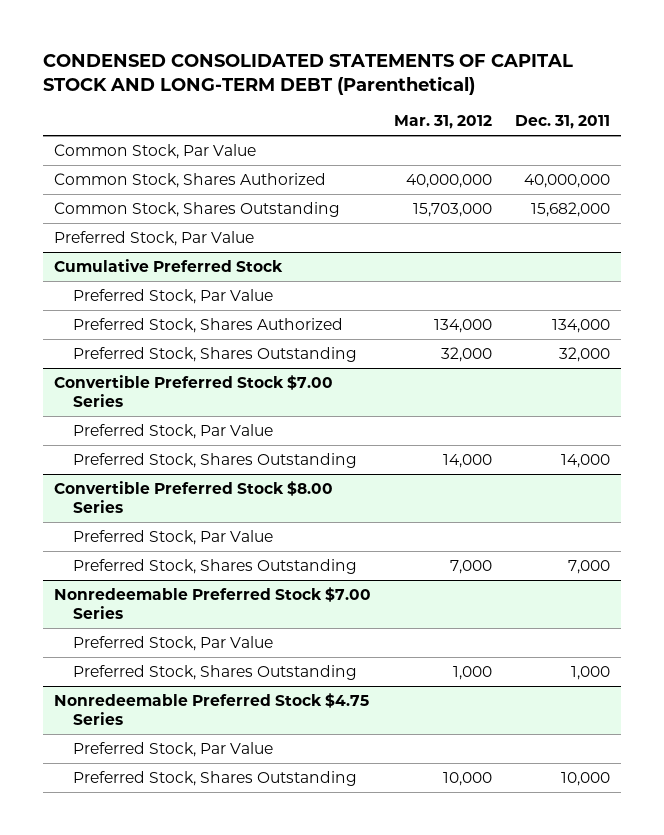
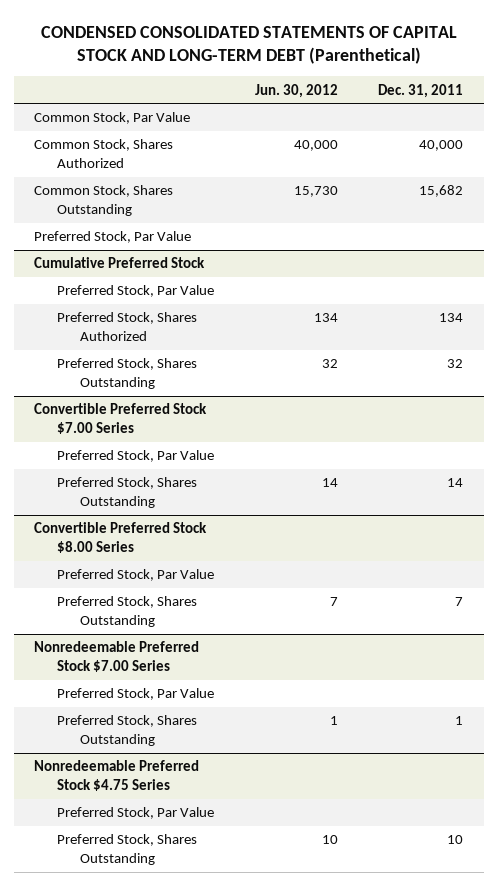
- | Mar. 31, 2012 | Dec. 31, 2011
+ | Jun. 30, 2012 | Dec. 31, 2011
- Common Stock, Shares Authorized | 40,000,000 | 40,000,000
- Common Stock, Shares Outstanding | 15,703,000 | 15,682,000
+ Common Stock, Shares Authorized | 40,000 | 40,000
+ Common Stock, Shares Outstanding | 15,730 | 15,682
@ Cumulative Preferred Stock
- Preferred Stock, Shares Authorized | 134,000 | 134,000
- Preferred Stock, Shares Outstanding | 32,000 | 32,000
+ Preferred Stock, Shares Authorized | 134 | 134
+ Preferred Stock, Shares Outstanding | 32 | 32
@ Convertible Preferred Stock $7.00 Series
- Preferred Stock, Shares Outstanding | 14,000 | 14,000
+ Preferred Stock, Shares Outstanding | 14 | 14
@ Convertible Preferred Stock $8.00 Series
- Preferred Stock, Shares Outstanding | 7,000 | 7,000
+ Preferred Stock, Shares Outstanding | 7 | 7
@ Nonredeemable Preferred Stock $7.00 Series
- Preferred Stock, Shares Outstanding | 1,000 | 1,000
+ Preferred Stock, Shares Outstanding | 1 | 1
@ Nonredeemable Preferred Stock $4.75 Series
- Preferred Stock, Shares Outstanding | 10,000 | 10,000
+ Preferred Stock, Shares Outstanding | 10 | 10

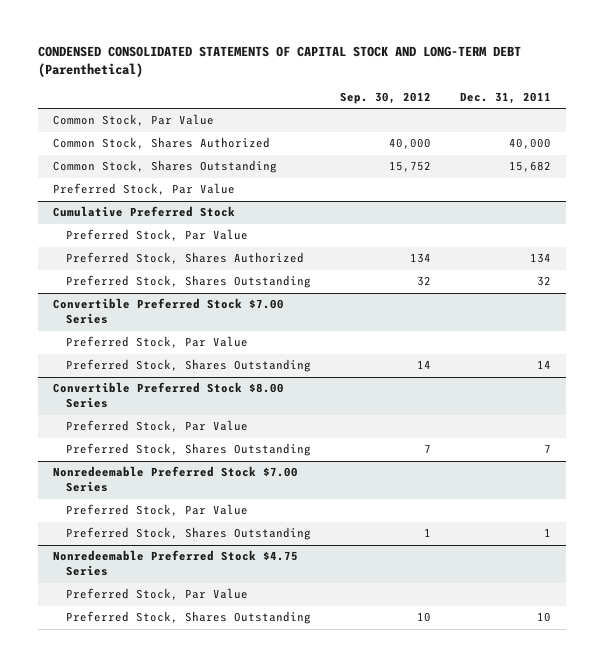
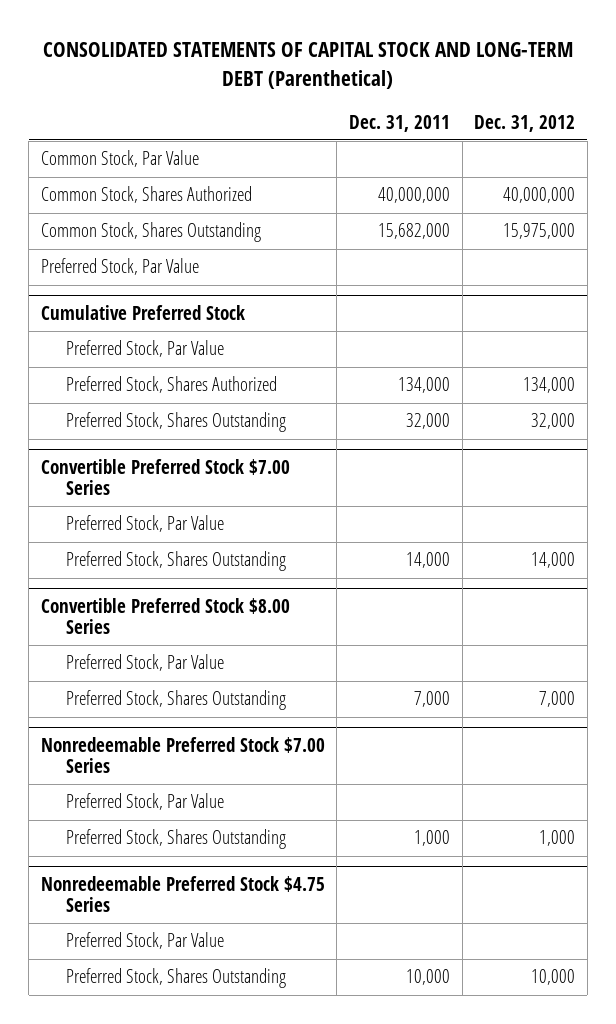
- CONDENSED CONSOLIDATED STATEMENTS OF CAPITAL STOCK AND LONG-TERM DEBT (Parenthetical)
+ CONSOLIDATED STATEMENTS OF CAPITAL STOCK AND LONG-TERM DEBT (Parenthetical)
- | Sep. 30, 2012 | Dec. 31, 2011
+ | Dec. 31, 2011 | Dec. 31, 2012
- Common Stock, Shares Authorized | 40,000 | 40,000
- Common Stock, Shares Outstanding | 15,752 | 15,682
+ Common Stock, Shares Authorized | 40,000,000 | 40,000,000
+ Common Stock, Shares Outstanding | 15,682,000 | 15,975,000
@ Cumulative Preferred Stock
- Preferred Stock, Shares Authorized | 134 | 134
- Preferred Stock, Shares Outstanding | 32 | 32
+ Preferred Stock, Shares Authorized | 134,000 | 134,000
+ Preferred Stock, Shares Outstanding | 32,000 | 32,000
@ Convertible Preferred Stock $7.00 Series
- Preferred Stock, Shares Outstanding | 14 | 14
+ Preferred Stock, Shares Outstanding | 14,000 | 14,000
@ Convertible Preferred Stock $8.00 Series
- Preferred Stock, Shares Outstanding | 7 | 7
+ Preferred Stock, Shares Outstanding | 7,000 | 7,000
@ Nonredeemable Preferred Stock $7.00 Series
- Preferred Stock, Shares Outstanding | 1 | 1
+ Preferred Stock, Shares Outstanding | 1,000 | 1,000
@ Nonredeemable Preferred Stock $4.75 Series
- Preferred Stock, Shares Outstanding | 10 | 10
+ Preferred Stock, Shares Outstanding | 10,000 | 10,000

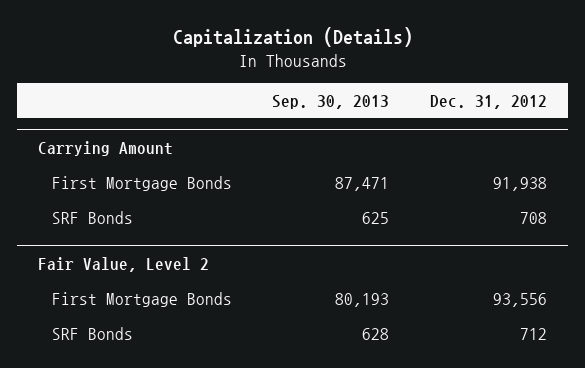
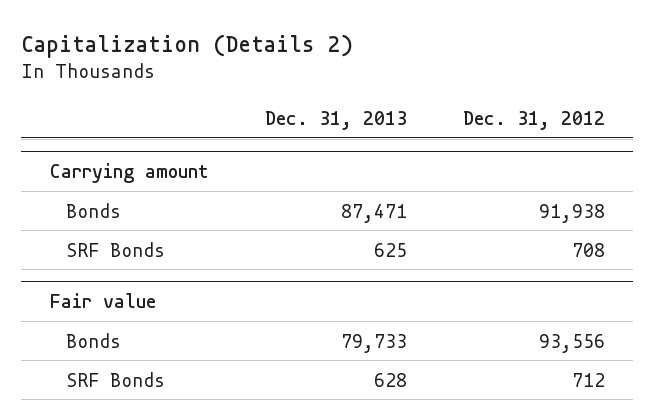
- Capitalization (Details)
+ Capitalization (Details 2)
- | Sep. 30, 2013 | Dec. 31, 2012
+ | Dec. 31, 2013 | Dec. 31, 2012
- Carrying Amount
- First Mortgage Bonds | 87,471 | 91,938
+ Carrying amount
+ Bonds | 87,471 | 91,938
- Fair Value, Level 2
- First Mortgage Bonds | 80,193 | 93,556
+ Fair value
+ Bonds | 79,733 | 93,556

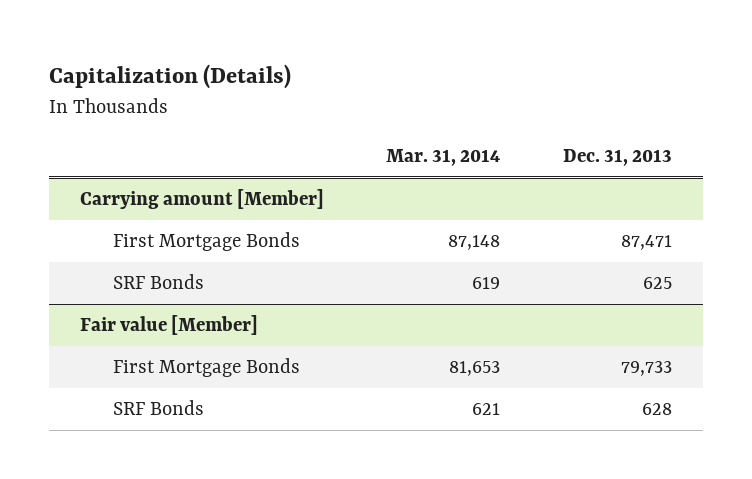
- Capitalization (Details 2)
+ Capitalization (Details)
- | Dec. 31, 2013 | Dec. 31, 2012
+ | Mar. 31, 2014 | Dec. 31, 2013
- Carrying amount
- Bonds | 87,471 | 91,938
+ Carrying amount [Member]
+ First Mortgage Bonds | 87,148 | 87,471
- Fair value
- Bonds | 79,733 | 93,556
+ Fair value [Member]
+ First Mortgage Bonds | 81,653 | 79,733

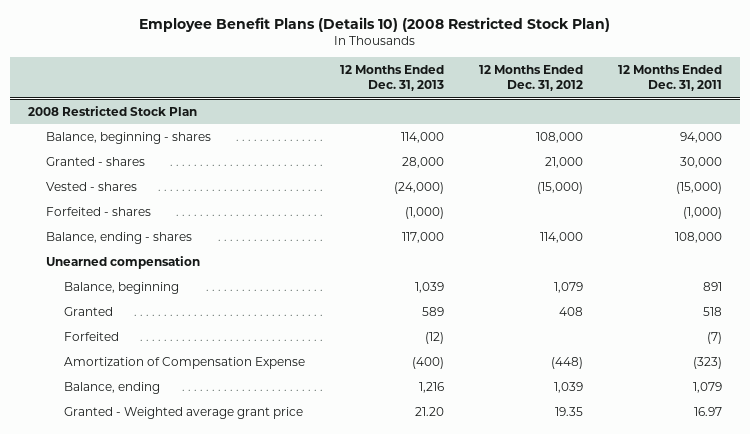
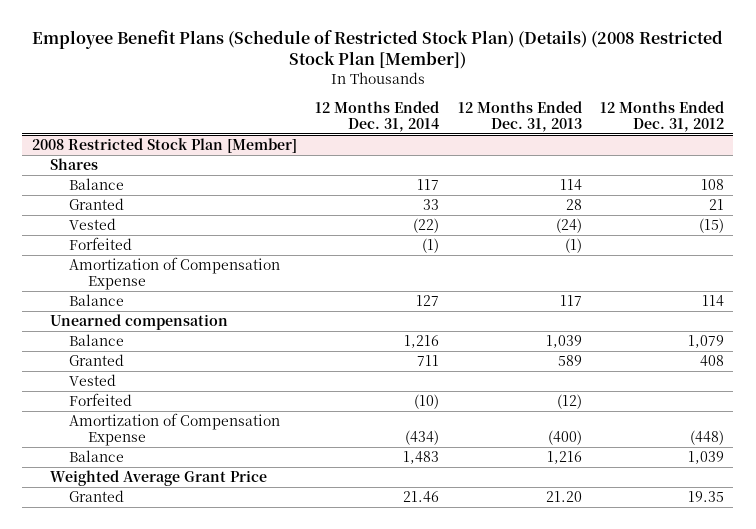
- Employee Benefit Plans (Details 10) (2008 Restricted Stock Plan)
+ Employee Benefit Plans (Schedule of Restricted Stock Plan) (Details) (2008 Restricted Stock Plan [Member])
- | 12 Months Ended Dec. 31, 2013 | 12 Months Ended Dec. 31, 2012 | 12 Months Ended Dec. 31, 2011
+ | 12 Months Ended Dec. 31, 2014 | 12 Months Ended Dec. 31, 2013 | 12 Months Ended Dec. 31, 2012
- 2008 Restricted Stock Plan
- Balance, beginning - shares | 114,000 | 108,000 | 94,000
- Granted - shares | 28,000 | 21,000 | 30,000
- Vested - shares | (24,000) | (15,000) | (15,000)
- Forfeited - shares | (1,000) | | (1,000)
- Balance, ending - shares | 117,000 | 114,000 | 108,000
+ 2008 Restricted Stock Plan [Member]
+ Shares
+ Balance | 117 | 114 | 108
+ Granted | 33 | 28 | 21
+ Vested | (22) | (24) | (15)
+ Forfeited | (1) | (1) |
+ Amortization of Compensation Expense
+ Balance | 127 | 117 | 114
- Balance, beginning | 1,039 | 1,079 | 891
+ Balance | 1,216 | 1,039 | 1,079
+ Vested
- Balance, ending | 1,216 | 1,039 | 1,079
- Granted - Weighted average grant price | 21.20 | 19.35 | 16.97
+ Balance | 1,483 | 1,216 | 1,039
+ Weighted Average Grant Price
+ Granted | 21.46 | 21.20 | 19.35

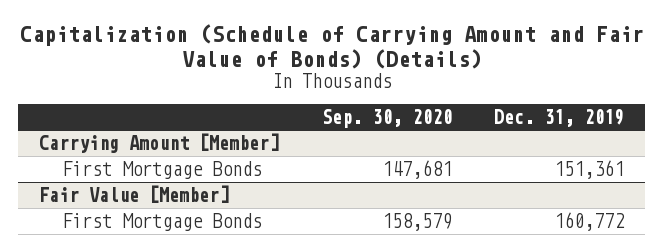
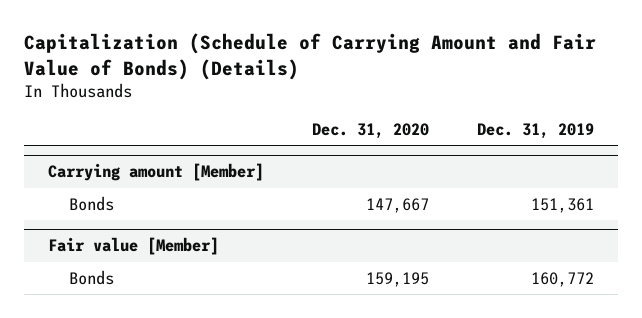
- | Sep. 30, 2020 | Dec. 31, 2019
+ | Dec. 31, 2020 | Dec. 31, 2019
- Carrying Amount [Member]
- First Mortgage Bonds | 147,681 | 151,361
- Fair Value [Member]
- First Mortgage Bonds | 158,579 | 160,772
+ Carrying amount [Member]
+ Bonds | 147,667 | 151,361
+ Fair value [Member]
+ Bonds | 159,195 | 160,772

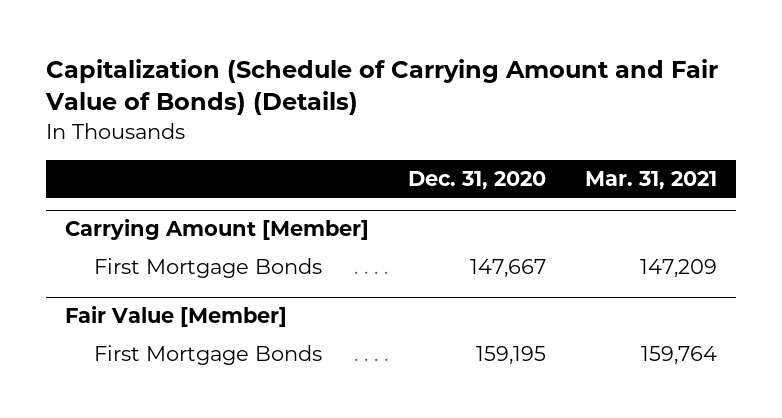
- | Dec. 31, 2020 | Dec. 31, 2019
+ | Dec. 31, 2020 | Mar. 31, 2021
- Carrying amount [Member]
- Bonds | 147,667 | 151,361
- Fair value [Member]
- Bonds | 159,195 | 160,772
+ Carrying Amount [Member]
+ First Mortgage Bonds | 147,667 | 147,209
+ Fair Value [Member]
+ First Mortgage Bonds | 159,195 | 159,764

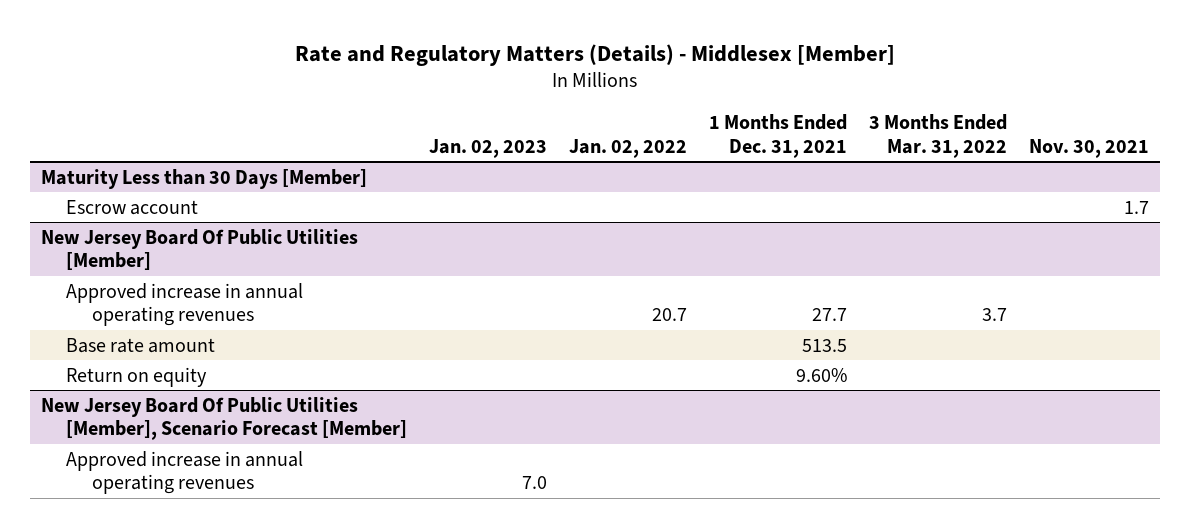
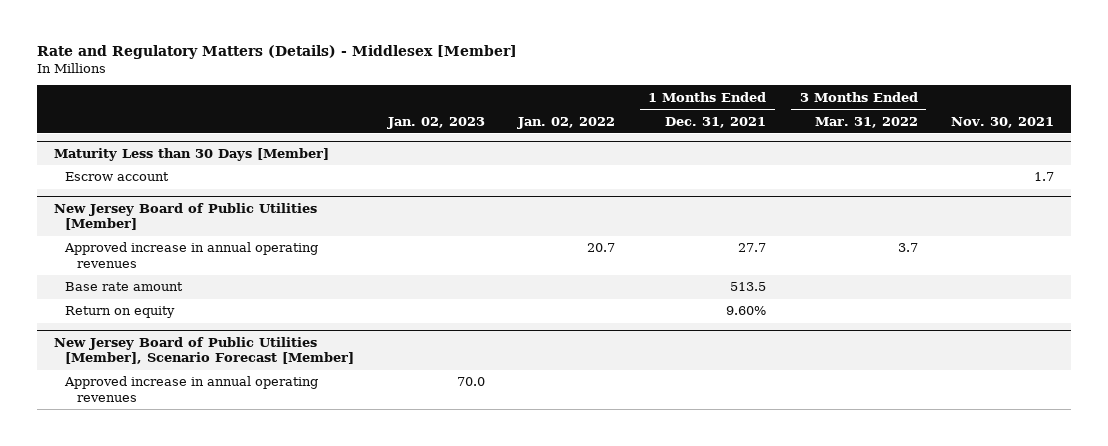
- New Jersey Board Of Public Utilities [Member]
+ New Jersey Board of Public Utilities [Member]
- New Jersey Board Of Public Utilities [Member], Scenario Forecast [Member]
- Approved increase in annual operating revenues | 7.0 | | | |
+ New Jersey Board of Public Utilities [Member], Scenario Forecast [Member]
+ Approved increase in annual operating revenues | 70.0 | | | |

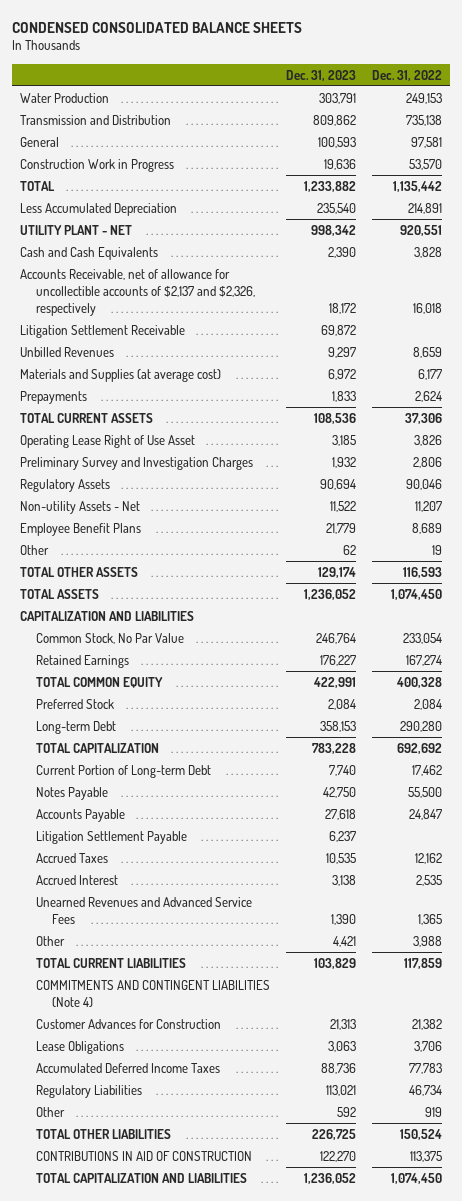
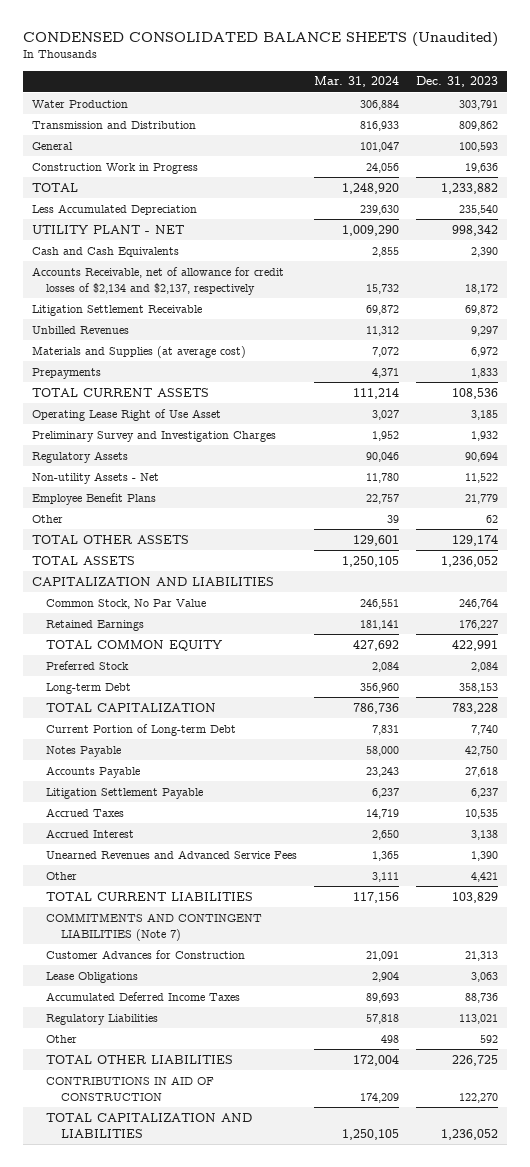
- CONDENSED CONSOLIDATED BALANCE SHEETS
+ CONDENSED CONSOLIDATED BALANCE SHEETS (Unaudited)
- | Dec. 31, 2023 | Dec. 31, 2022
+ | Mar. 31, 2024 | Dec. 31, 2023
- Accounts Receivable, net of allowance for uncollectible accounts of $2,137 and $2,326, respectively | 18,172 | 16,018
+ Accounts Receivable, net of allowance for credit losses of $2,134 and $2,137, respectively | 15,732 | 18,172
- COMMITMENTS AND CONTINGENT LIABILITIES (Note 4)
+ COMMITMENTS AND CONTINGENT LIABILITIES (Note 7)

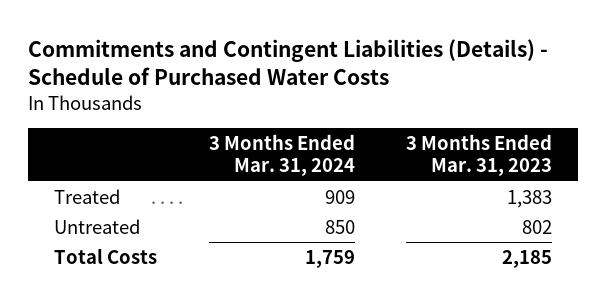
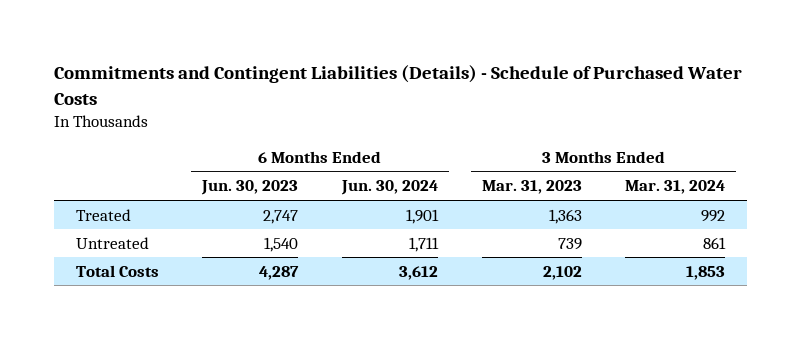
- | 3 Months Ended Mar. 31, 2024 | 3 Months Ended Mar. 31, 2023
+ | 6 Months Ended Jun. 30, 2023 | 6 Months Ended Jun. 30, 2024 | 3 Months Ended Mar. 31, 2023 | 3 Months Ended Mar. 31, 2024
- Treated | 909 | 1,383
- Untreated | 850 | 802
- Total Costs | 1,759 | 2,185
+ Treated | 2,747 | 1,901 | 1,363 | 992
+ Untreated | 1,540 | 1,711 | 739 | 861
+ Total Costs | 4,287 | 3,612 | 2,102 | 1,853

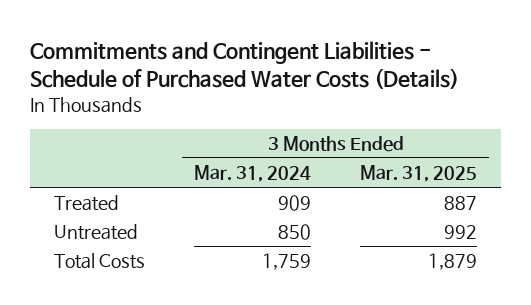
- Commitments and Contingent Liabilities (Details) - Schedule of Purchased Water Costs
+ Commitments and Contingent Liabilities - Schedule of Purchased Water Costs (Details)
- | 6 Months Ended Jun. 30, 2023 | 6 Months Ended Jun. 30, 2024 | 3 Months Ended Mar. 31, 2023 | 3 Months Ended Mar. 31, 2024
+ | 3 Months Ended Mar. 31, 2024 | 3 Months Ended Mar. 31, 2025
- Treated | 2,747 | 1,901 | 1,363 | 992
- Untreated | 1,540 | 1,711 | 739 | 861
- Total Costs | 4,287 | 3,612 | 2,102 | 1,853
+ Treated | 909 | 887
+ Untreated | 850 | 992
+ Total Costs | 1,759 | 1,879

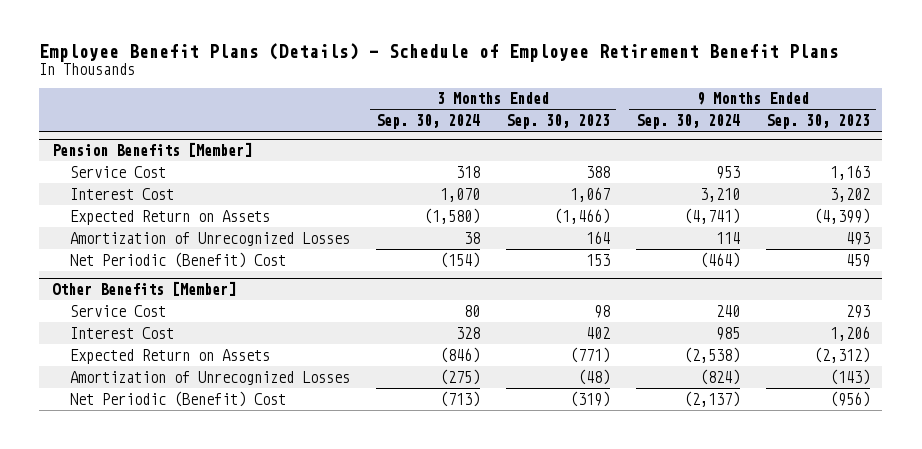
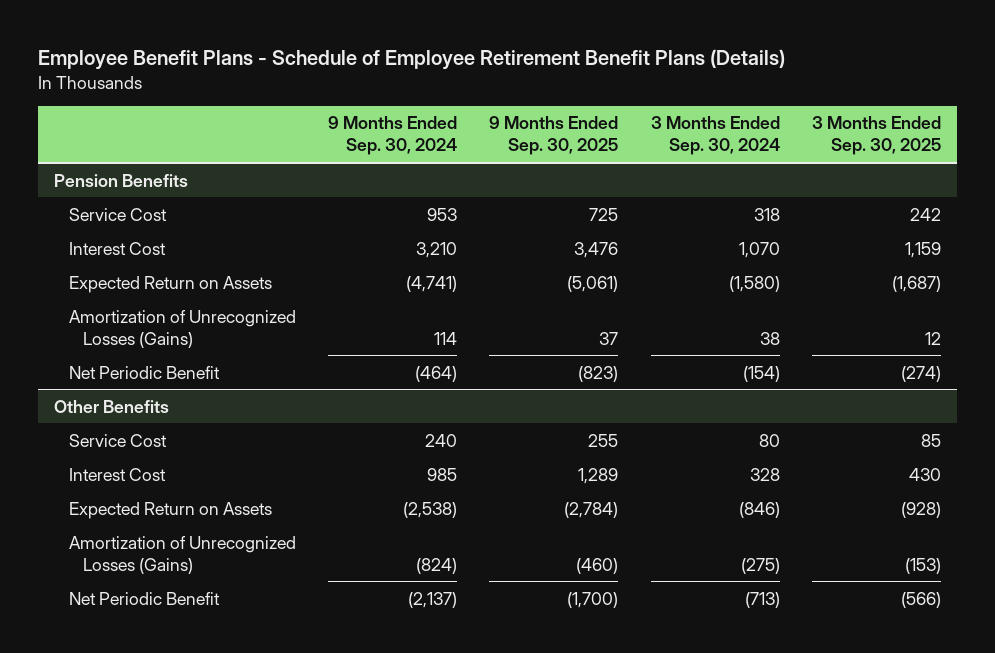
- Employee Benefit Plans (Details) - Schedule of Employee Retirement Benefit Plans
+ Employee Benefit Plans - Schedule of Employee Retirement Benefit Plans (Details)
- | 3 Months Ended Sep. 30, 2024 | 3 Months Ended Sep. 30, 2023 | 9 Months Ended Sep. 30, 2024 | 9 Months Ended Sep. 30, 2023
+ | 9 Months Ended Sep. 30, 2024 | 9 Months Ended Sep. 30, 2025 | 3 Months Ended Sep. 30, 2024 | 3 Months Ended Sep. 30, 2025
- Pension Benefits [Member]
+ Pension Benefits
- Amortization of Unrecognized Losses | 38 | 164 | 114 | 493
- Net Periodic (Benefit) Cost | (154) | 153 | (464) | 459
- Other Benefits [Member]
+ Amortization of Unrecognized Losses (Gains) | 114 | 37 | 38 | 12
+ Net Periodic Benefit | (464) | (823) | (154) | (274)
+ Other Benefits
- Amortization of Unrecognized Losses | (275) | (48) | (824) | (143)
- Net Periodic (Benefit) Cost | (713) | (319) | (2,137) | (956)
+ Amortization of Unrecognized Losses (Gains) | (824) | (460) | (275) | (153)
+ Net Periodic Benefit | (2,137) | (1,700) | (713) | (566)

